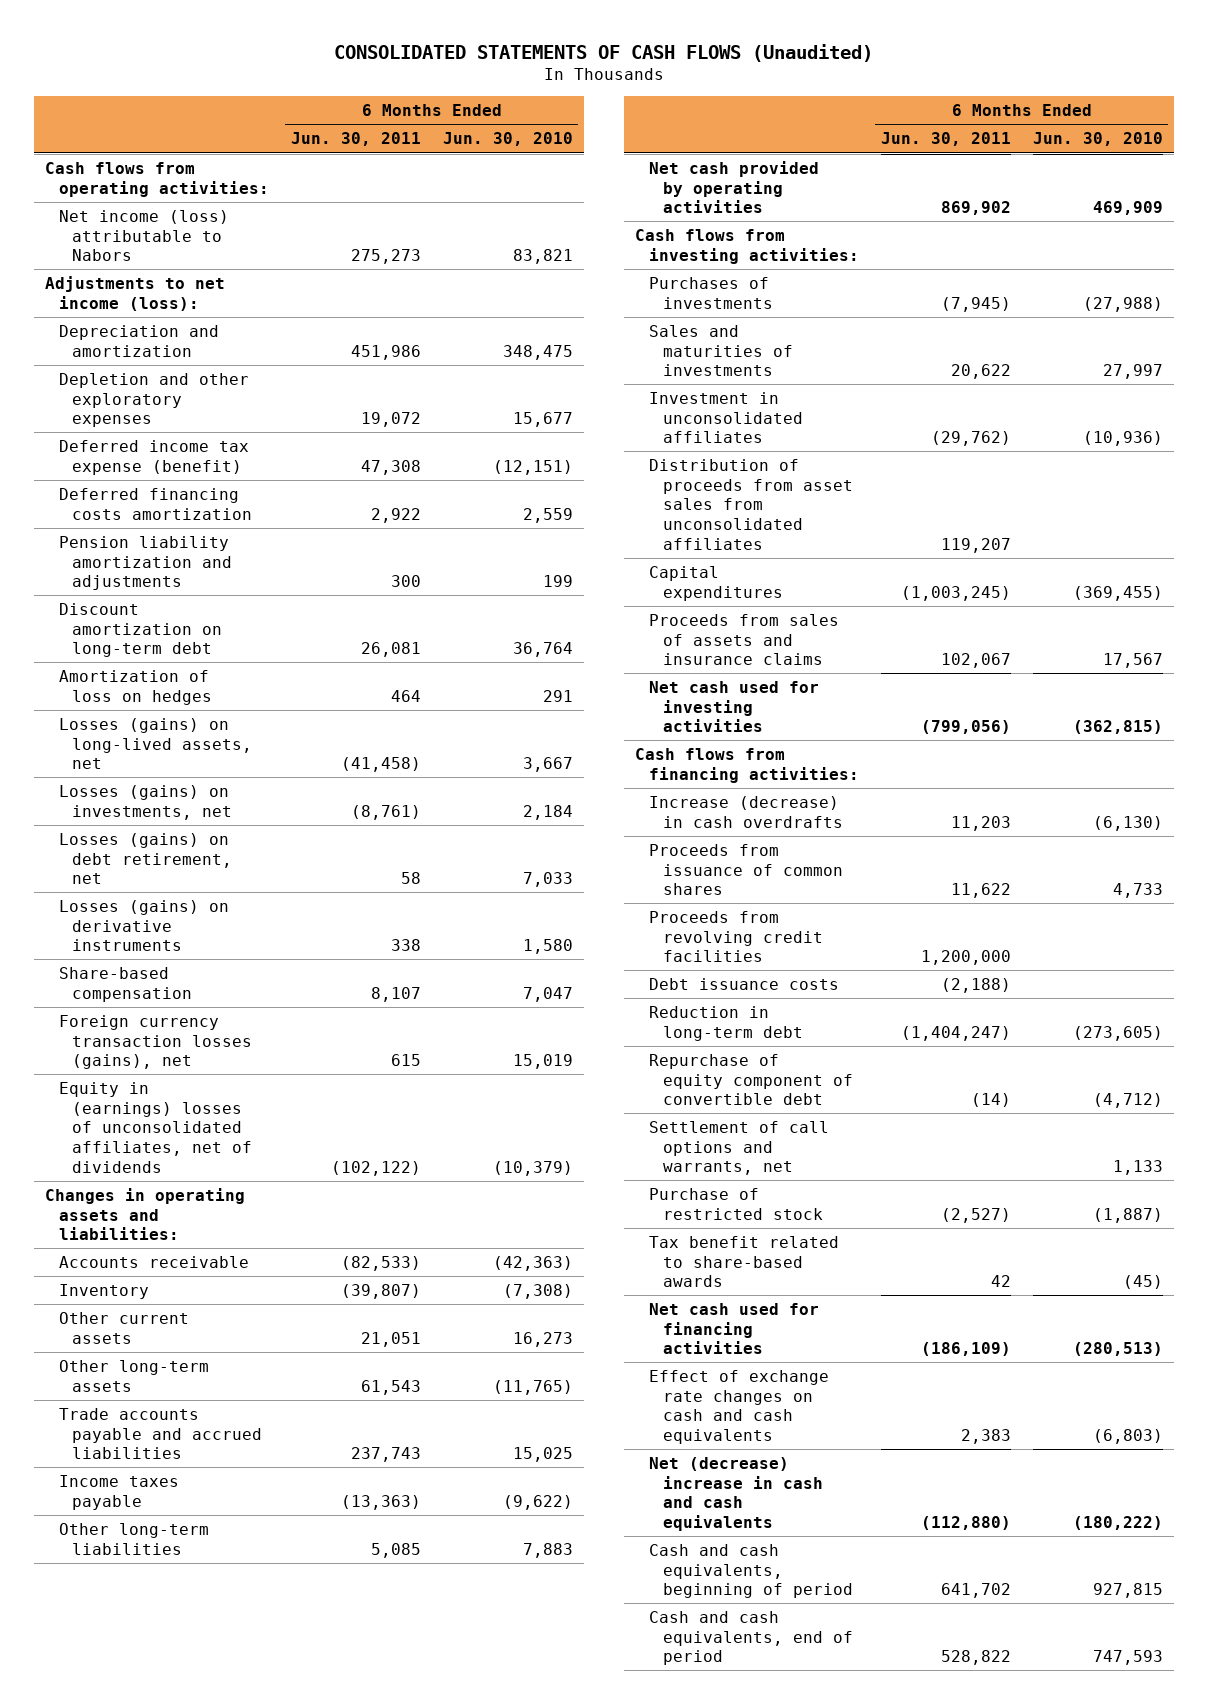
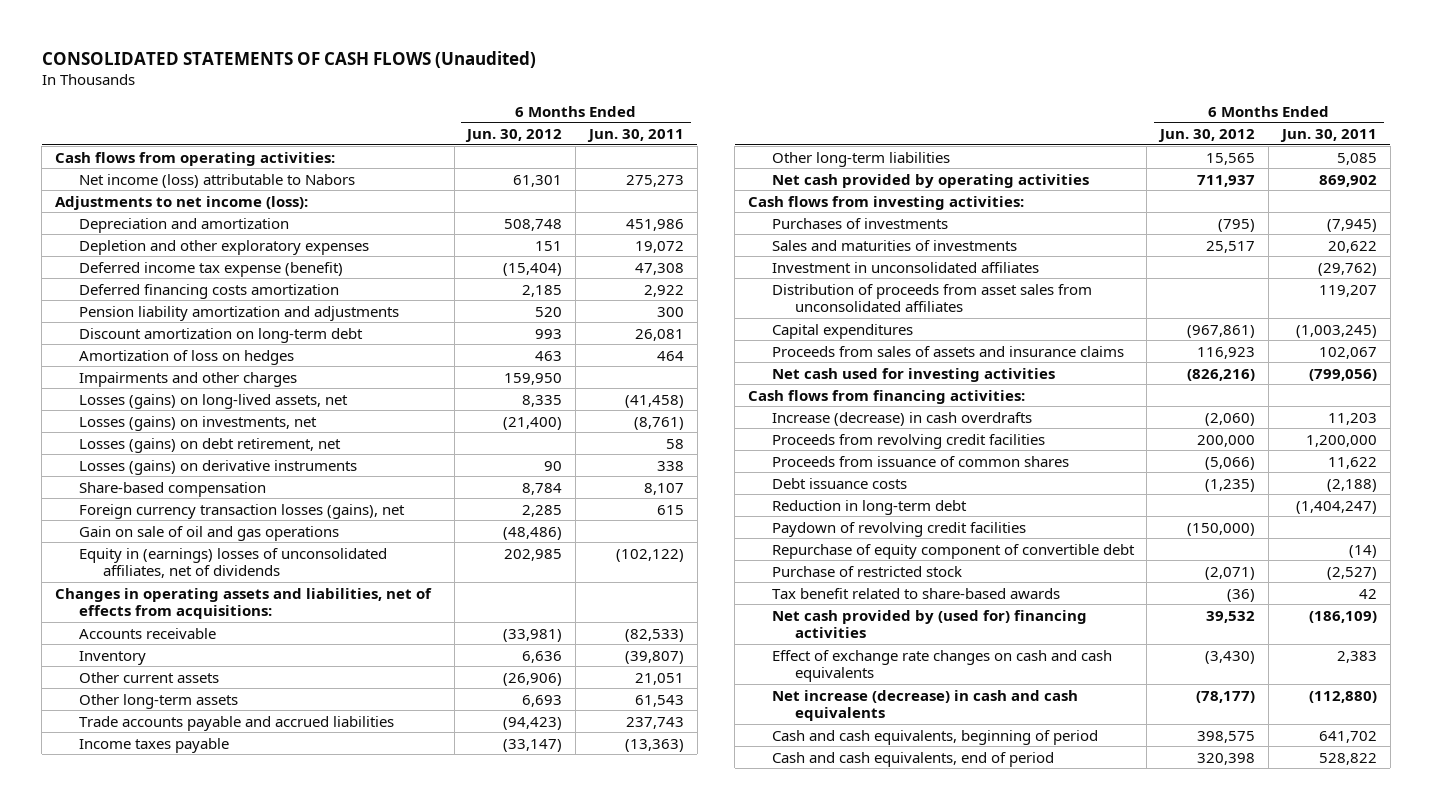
- | 6 Months Ended Jun. 30, 2011 | 6 Months Ended Jun. 30, 2010
+ | 6 Months Ended Jun. 30, 2012 | 6 Months Ended Jun. 30, 2011
+ Impairments and other charges | 159,950 |
+ Gain on sale of oil and gas operations | (48,486) |
- Changes in operating assets and liabilities:
+ Changes in operating assets and liabilities, net of effects from acquisitions:
moved down: Proceeds from issuance of common shares | (5,066) | 11,622
+ Paydown of revolving credit facilities | (150,000) |
- Settlement of call options and warrants, net | | 1,133
- Net cash used for financing activities | (186,109) | (280,513)
+ Net cash provided by (used for) financing activities | 39,532 | (186,109)
- Net (decrease) increase in cash and cash equivalents | (112,880) | (180,222)
+ Net increase (decrease) in cash and cash equivalents | (78,177) | (112,880)

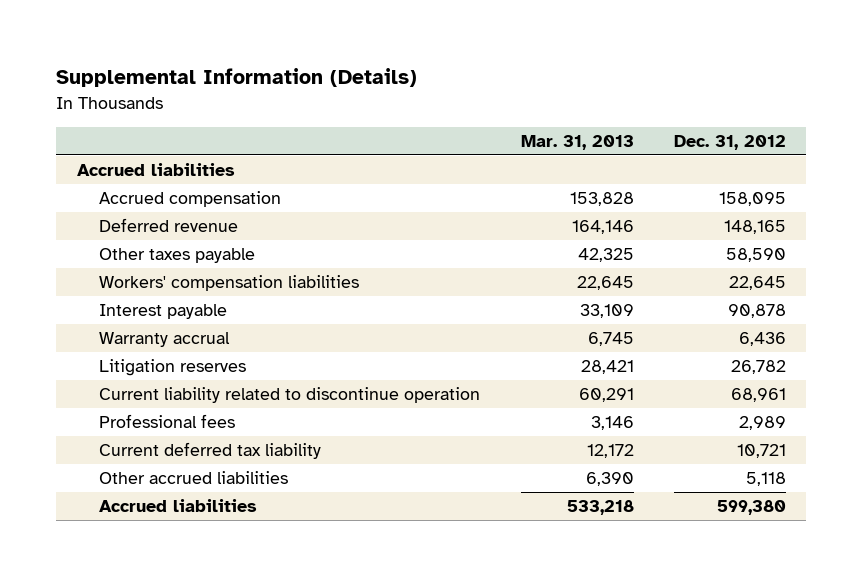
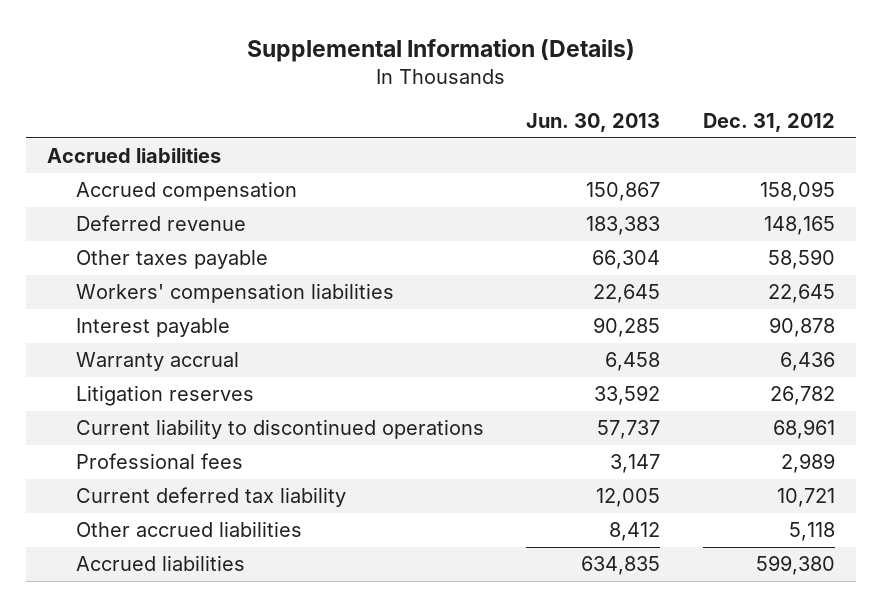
- | Mar. 31, 2013 | Dec. 31, 2012
+ | Jun. 30, 2013 | Dec. 31, 2012
- Current liability related to discontinue operation | 60,291 | 68,961
+ Current liability to discontinued operations | 57,737 | 68,961

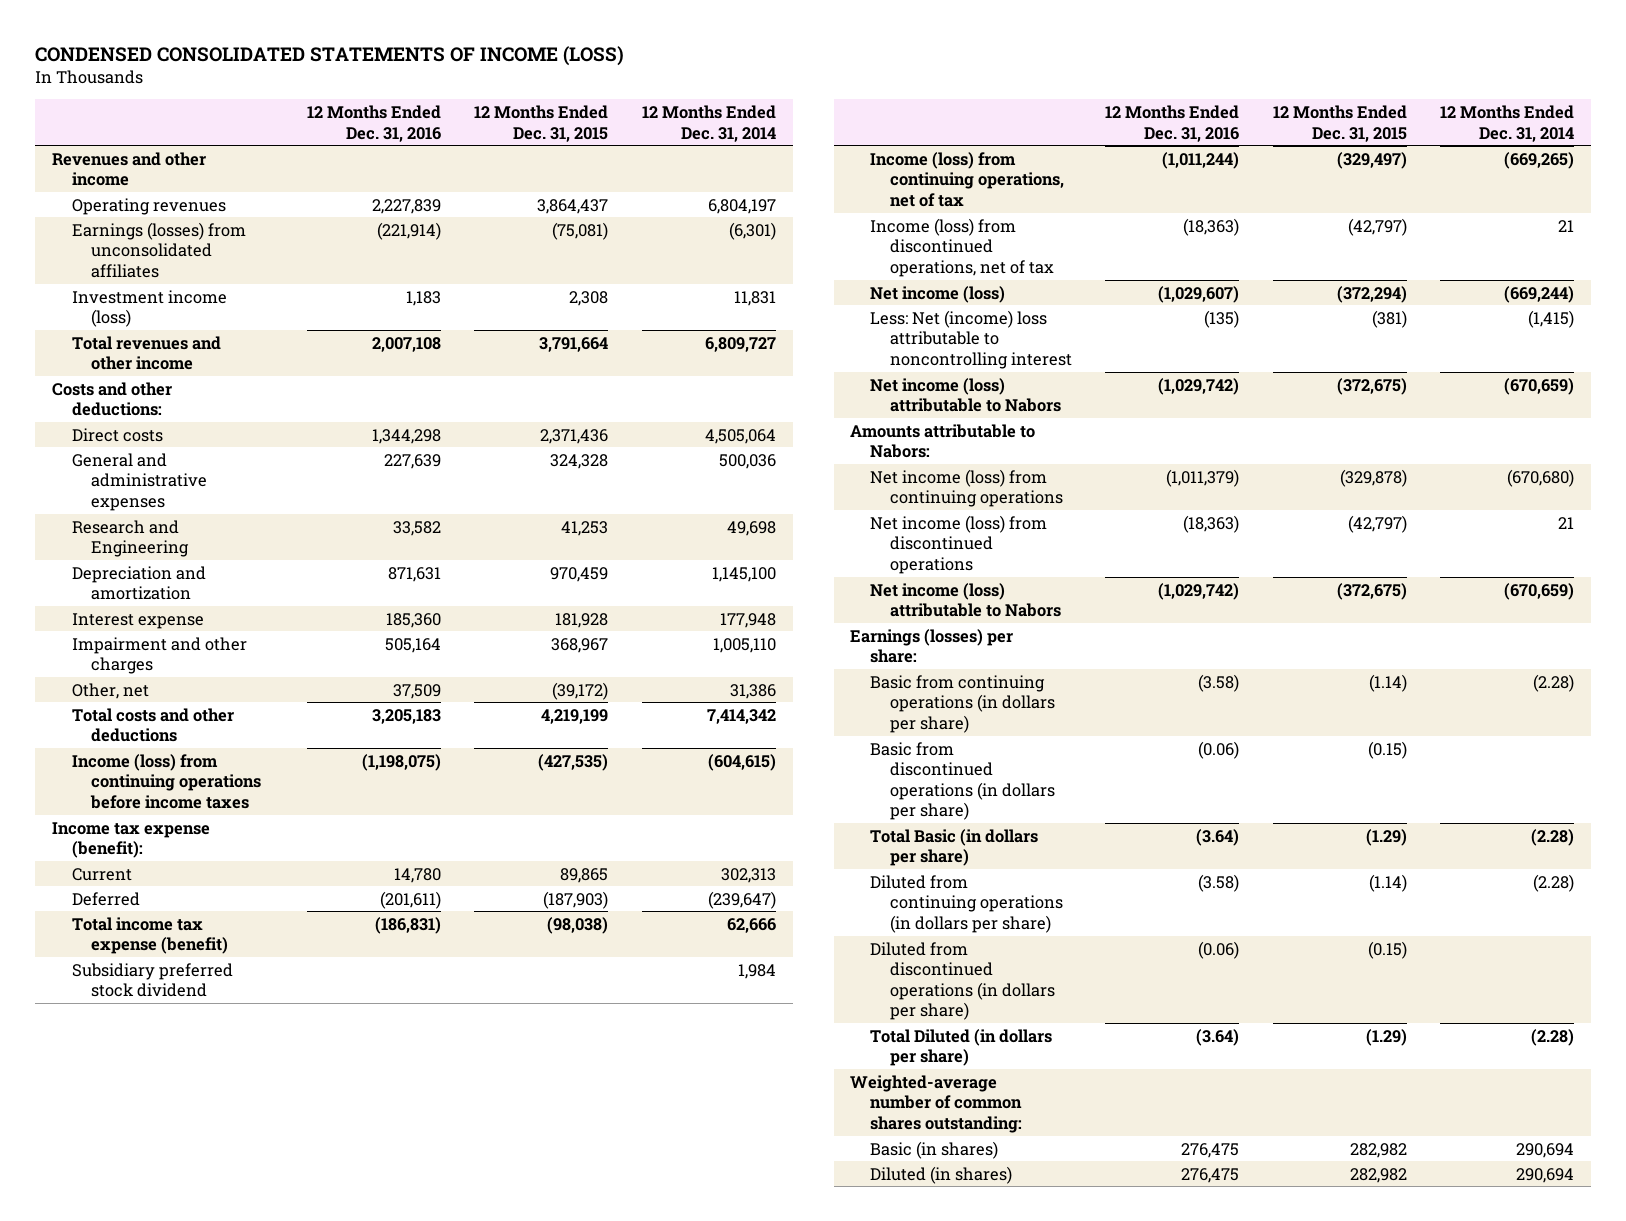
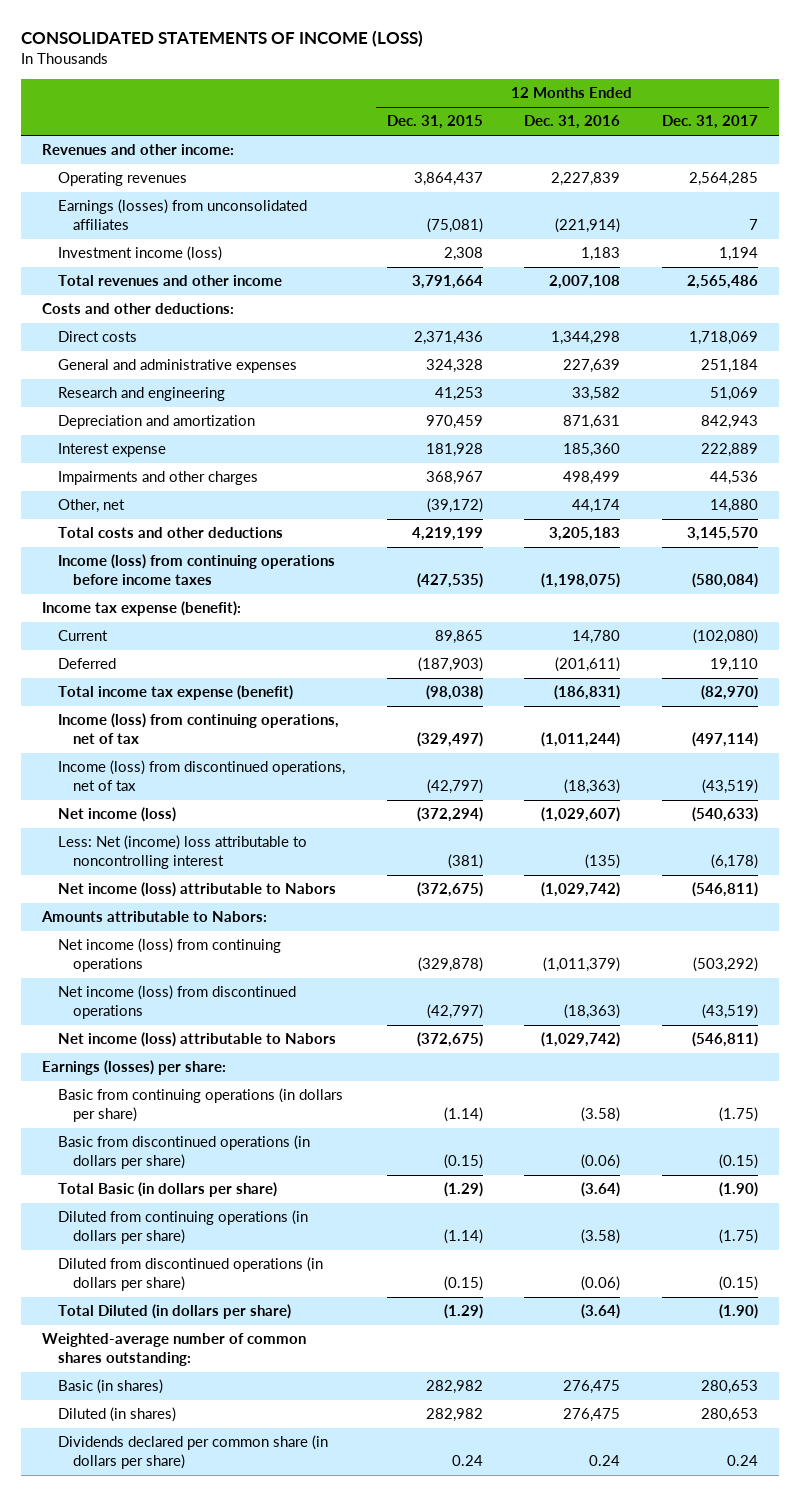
- CONDENSED CONSOLIDATED STATEMENTS OF INCOME (LOSS)
+ CONSOLIDATED STATEMENTS OF INCOME (LOSS)
- | 12 Months Ended Dec. 31, 2016 | 12 Months Ended Dec. 31, 2015 | 12 Months Ended Dec. 31, 2014
+ | 12 Months Ended Dec. 31, 2015 | 12 Months Ended Dec. 31, 2016 | 12 Months Ended Dec. 31, 2017
- Revenues and other income
+ Revenues and other income:
- Research and Engineering | 33,582 | 41,253 | 49,698
+ Research and engineering | 41,253 | 33,582 | 51,069
- Impairment and other charges | 505,164 | 368,967 | 1,005,110
- Other, net | 37,509 | (39,172) | 31,386
+ Impairments and other charges | 368,967 | 498,499 | 44,536
+ Other, net | (39,172) | 44,174 | 14,880
- Subsidiary preferred stock dividend | | | 1,984
+ Dividends declared per common share (in dollars per share) | 0.24 | 0.24 | 0.24

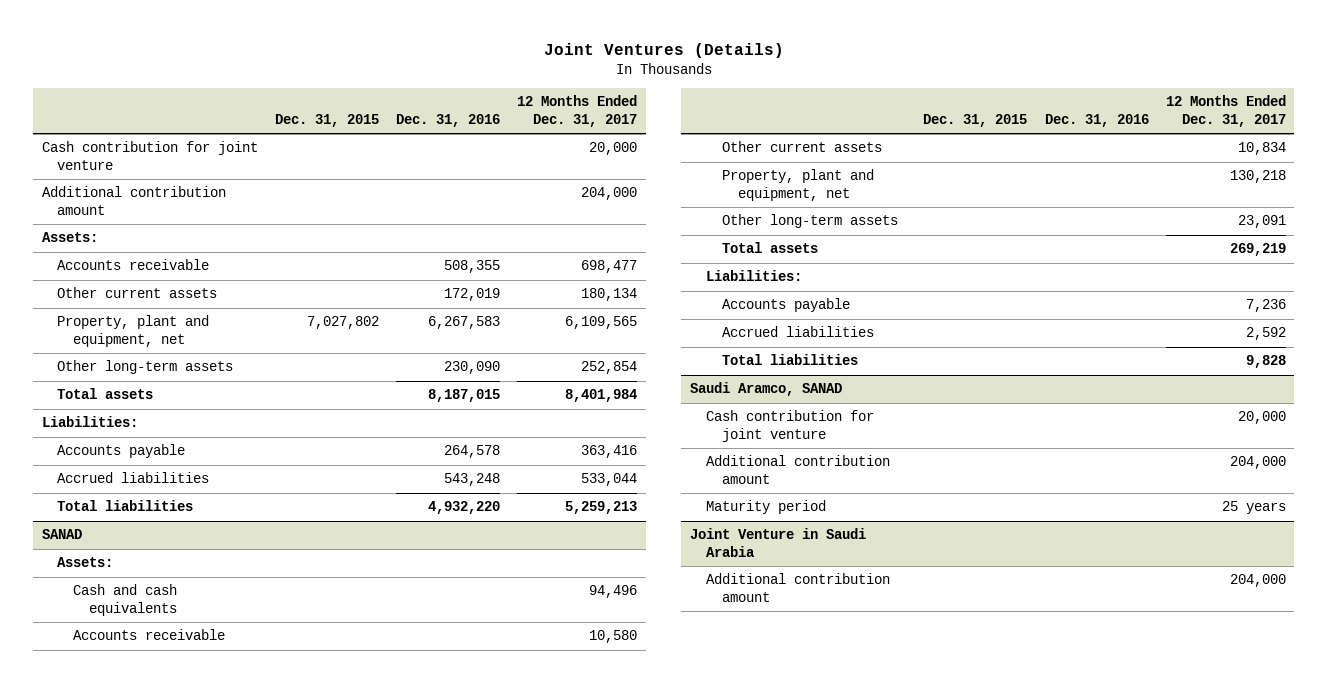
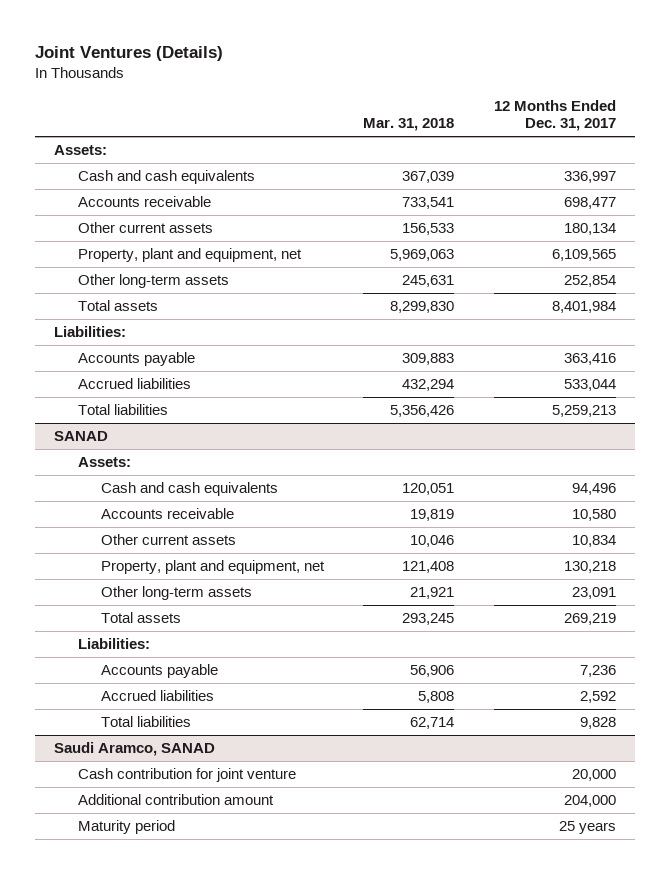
- | Dec. 31, 2015 | Dec. 31, 2016 | 12 Months Ended Dec. 31, 2017
+ | Mar. 31, 2018 | 12 Months Ended Dec. 31, 2017
- Cash contribution for joint venture | | | 20,000
- Additional contribution amount | | | 204,000
+ Cash and cash equivalents | 367,039 | 336,997
- Joint Venture in Saudi Arabia
- Additional contribution amount | | | 204,000

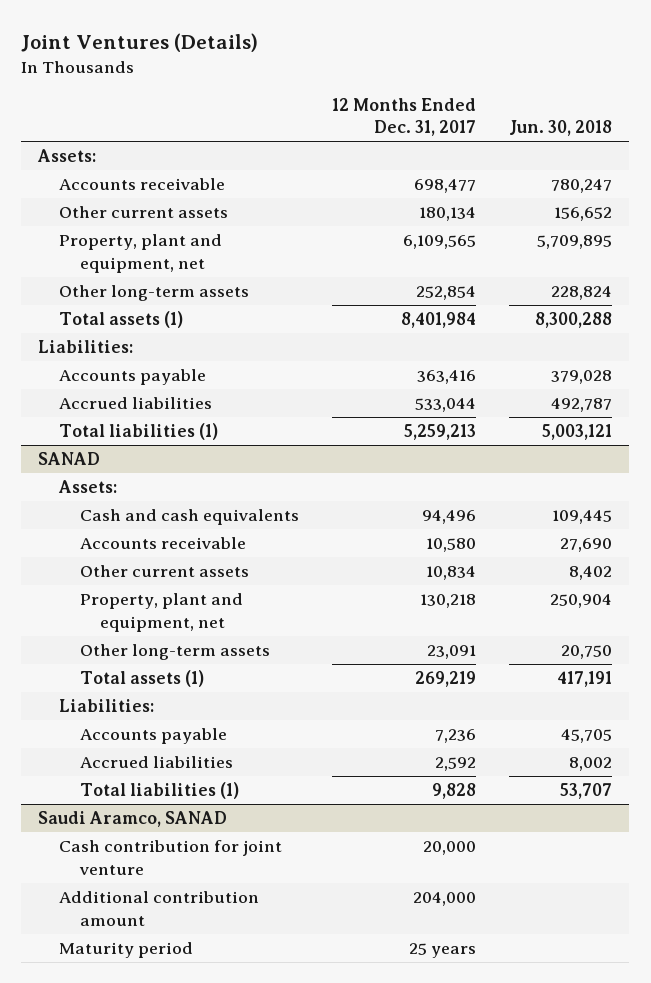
- | Mar. 31, 2018 | 12 Months Ended Dec. 31, 2017
+ | 12 Months Ended Dec. 31, 2017 | Jun. 30, 2018
- Cash and cash equivalents | 367,039 | 336,997
- Total assets | 8,299,830 | 8,401,984
+ Total assets (1) | 8,401,984 | 8,300,288
- Total liabilities | 5,356,426 | 5,259,213
+ Total liabilities (1) | 5,259,213 | 5,003,121
@ SANAD
- Total assets | 293,245 | 269,219
+ Total assets (1) | 269,219 | 417,191
- Total liabilities | 62,714 | 9,828
+ Total liabilities (1) | 9,828 | 53,707

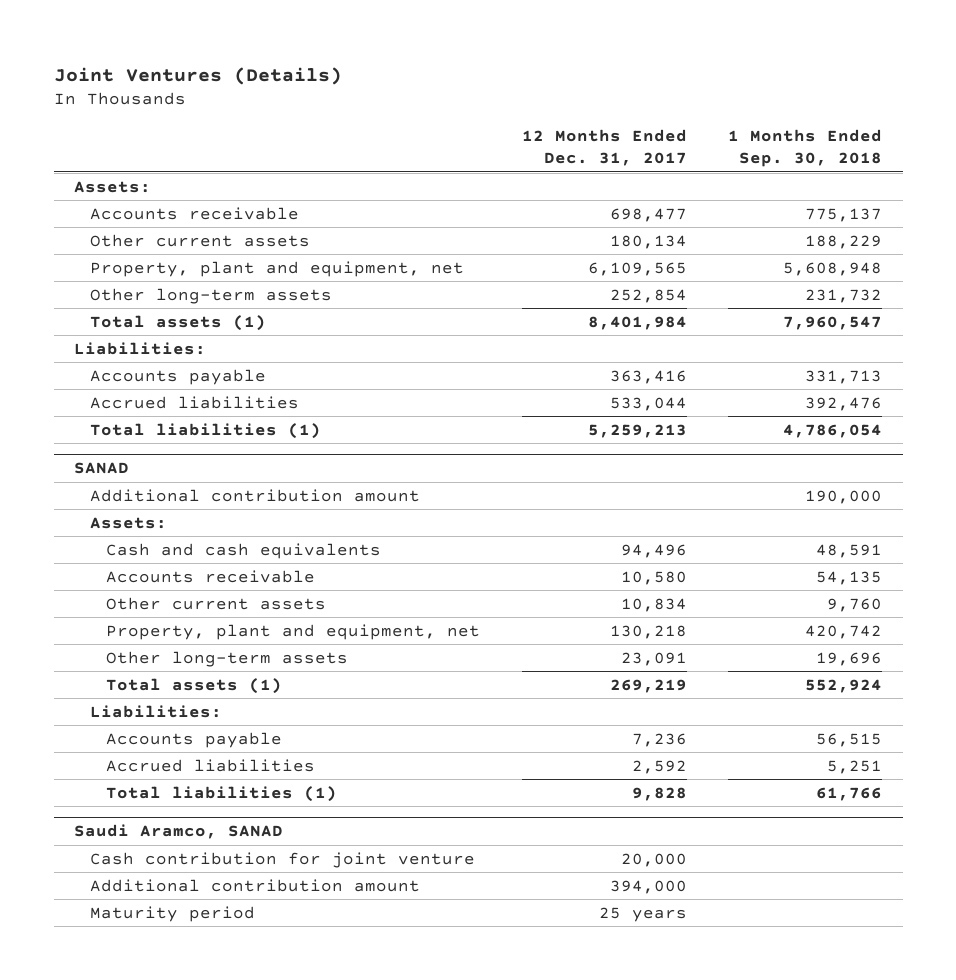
- | 12 Months Ended Dec. 31, 2017 | Jun. 30, 2018
+ | 12 Months Ended Dec. 31, 2017 | 1 Months Ended Sep. 30, 2018
@ SANAD
+ Additional contribution amount | | 190,000
@ Saudi Aramco, SANAD
- Additional contribution amount | 204,000 |
+ Additional contribution amount | 394,000 |

